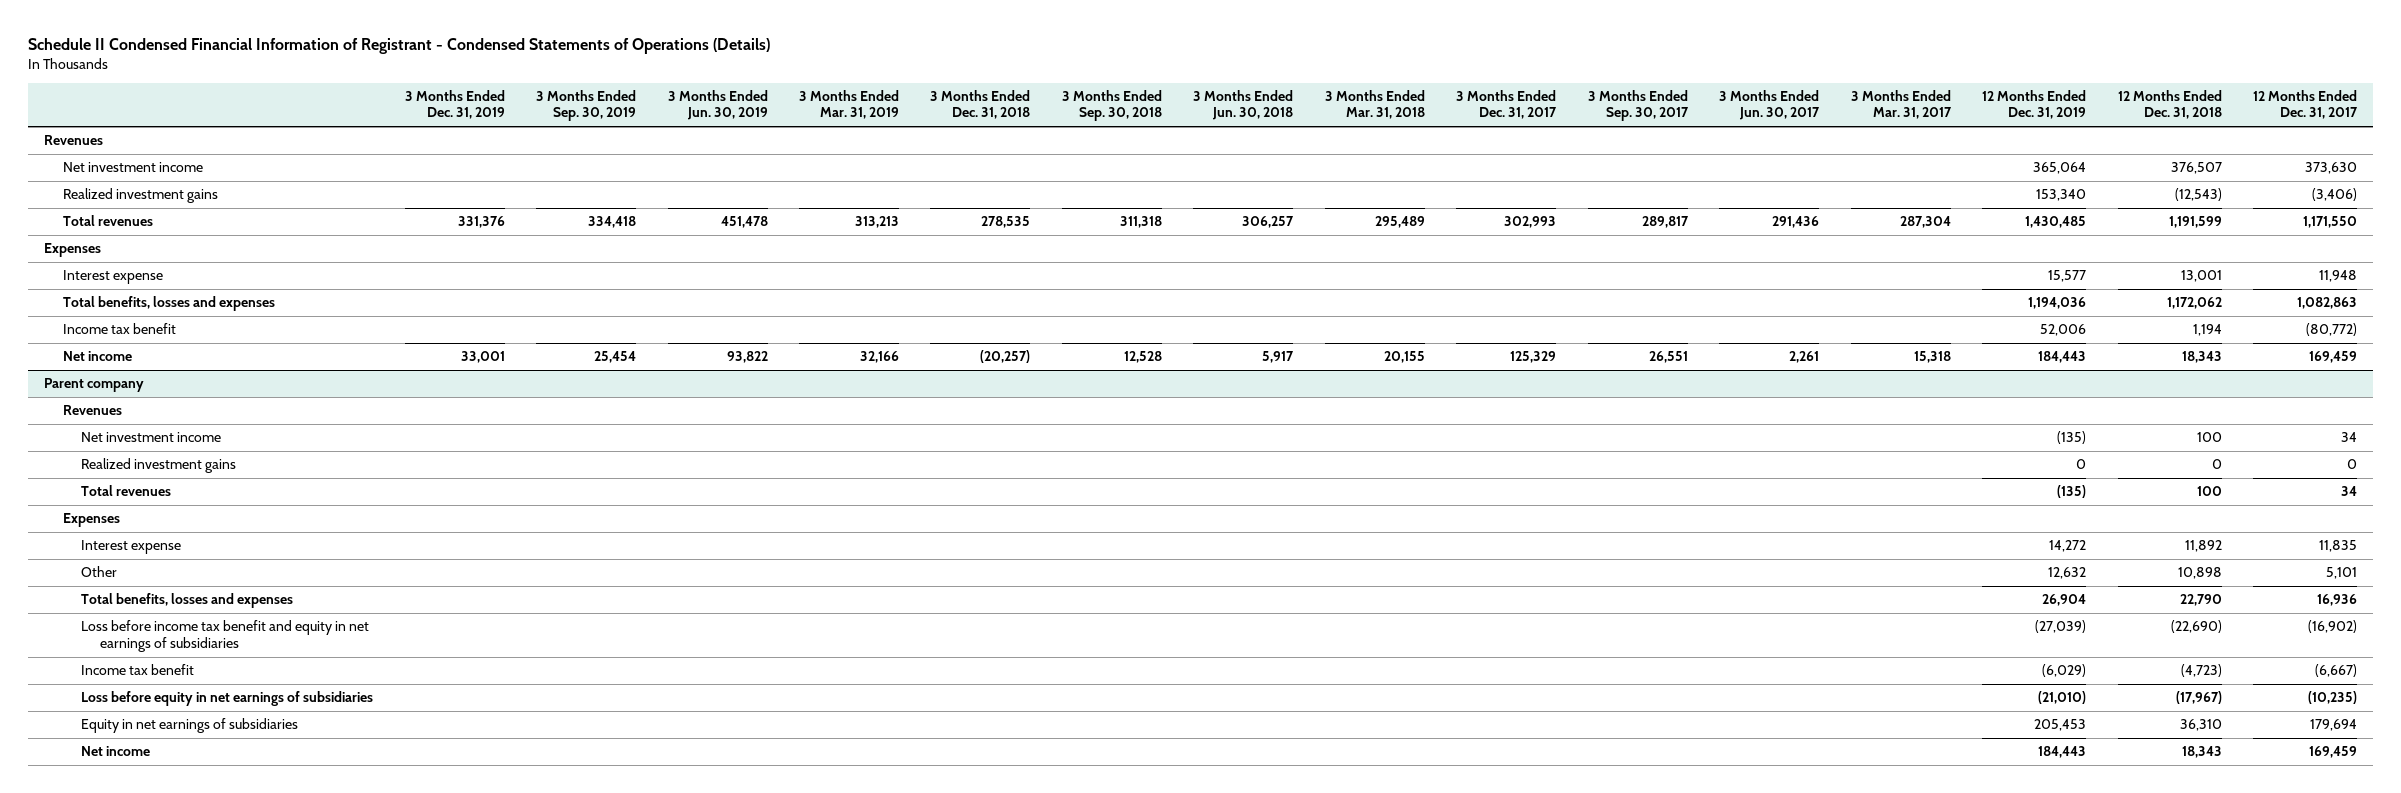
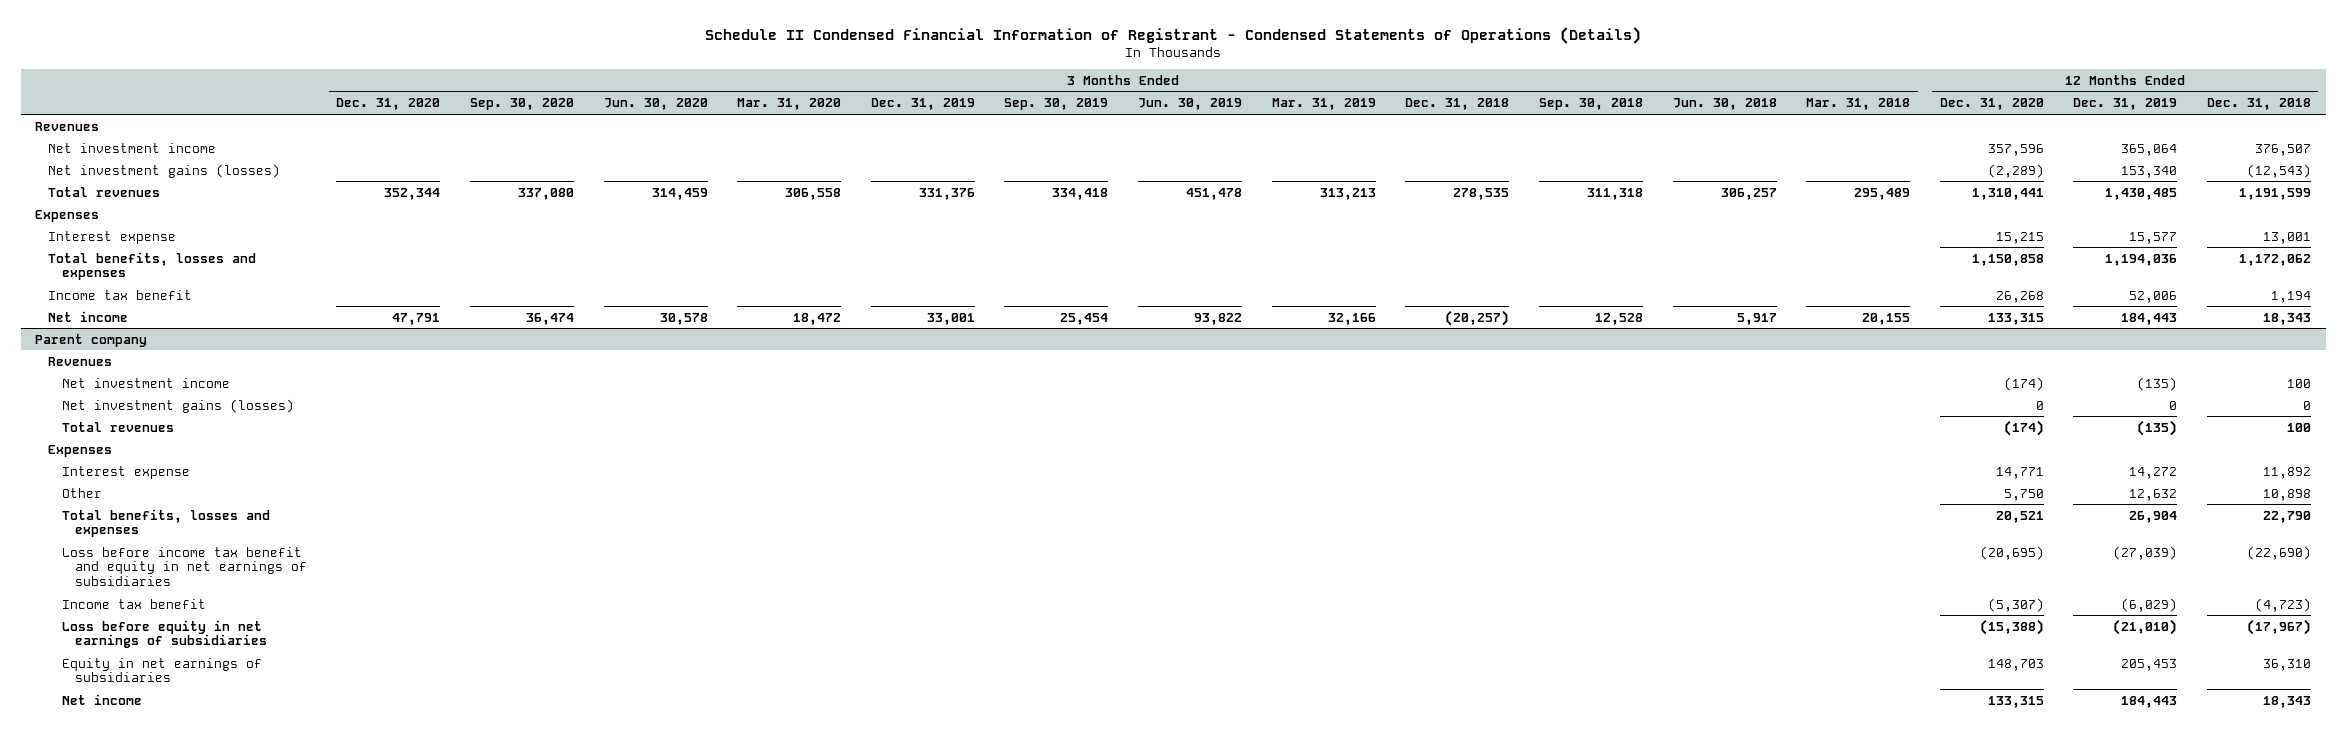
- | 3 Months Ended Dec. 31, 2019 | 3 Months Ended Sep. 30, 2019 | 3 Months Ended Jun. 30, 2019 | 3 Months Ended Mar. 31, 2019 | 3 Months Ended Dec. 31, 2018 | 3 Months Ended Sep. 30, 2018 | 3 Months Ended Jun. 30, 2018 | 3 Months Ended Mar. 31, 2018 | 3 Months Ended Dec. 31, 2017 | 3 Months Ended Sep. 30, 2017 | 3 Months Ended Jun. 30, 2017 | 3 Months Ended Mar. 31, 2017 | 12 Months Ended Dec. 31, 2019 | 12 Months Ended Dec. 31, 2018 | 12 Months Ended Dec. 31, 2017
+ | 3 Months Ended Dec. 31, 2020 | 3 Months Ended Sep. 30, 2020 | 3 Months Ended Jun. 30, 2020 | 3 Months Ended Mar. 31, 2020 | 3 Months Ended Dec. 31, 2019 | 3 Months Ended Sep. 30, 2019 | 3 Months Ended Jun. 30, 2019 | 3 Months Ended Mar. 31, 2019 | 3 Months Ended Dec. 31, 2018 | 3 Months Ended Sep. 30, 2018 | 3 Months Ended Jun. 30, 2018 | 3 Months Ended Mar. 31, 2018 | 12 Months Ended Dec. 31, 2020 | 12 Months Ended Dec. 31, 2019 | 12 Months Ended Dec. 31, 2018
- Realized investment gains | | | | | | | | | | | | | 153,340 | (12,543) | (3,406)
+ Net investment gains (losses) | | | | | | | | | | | | | (2,289) | 153,340 | (12,543)
@ Parent company
- Realized investment gains | | | | | | | | | | | | | 0 | 0 | 0
+ Net investment gains (losses) | | | | | | | | | | | | | 0 | 0 | 0

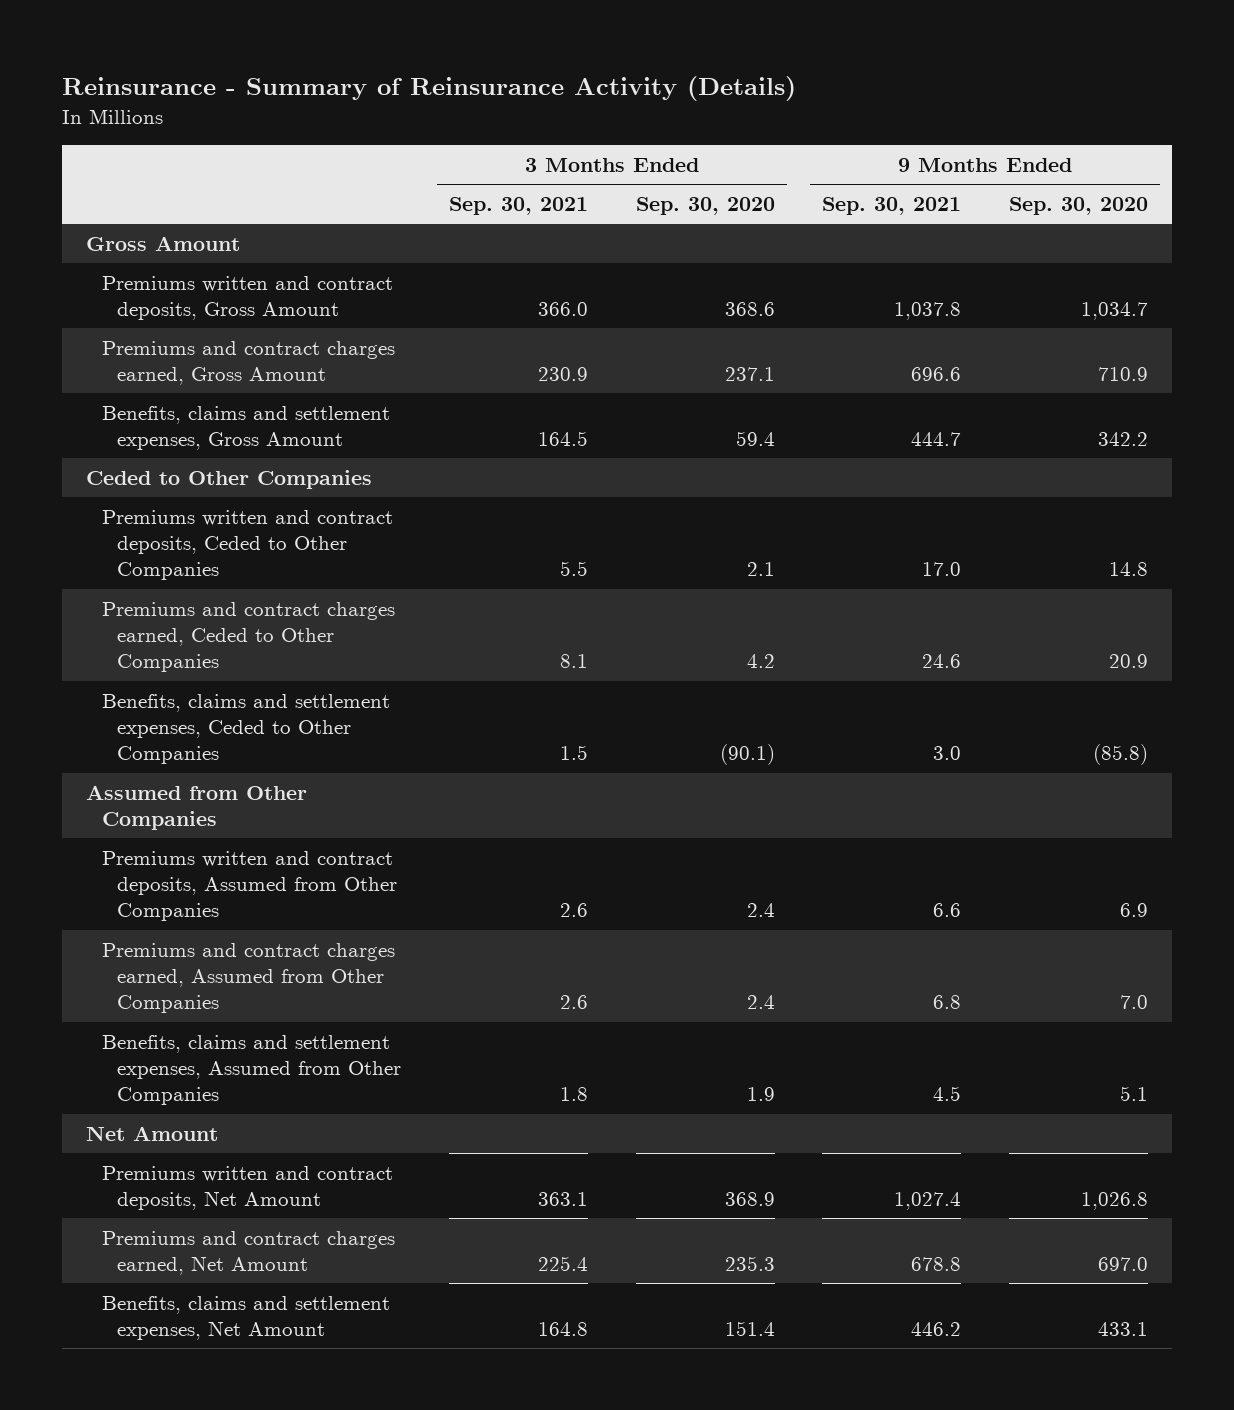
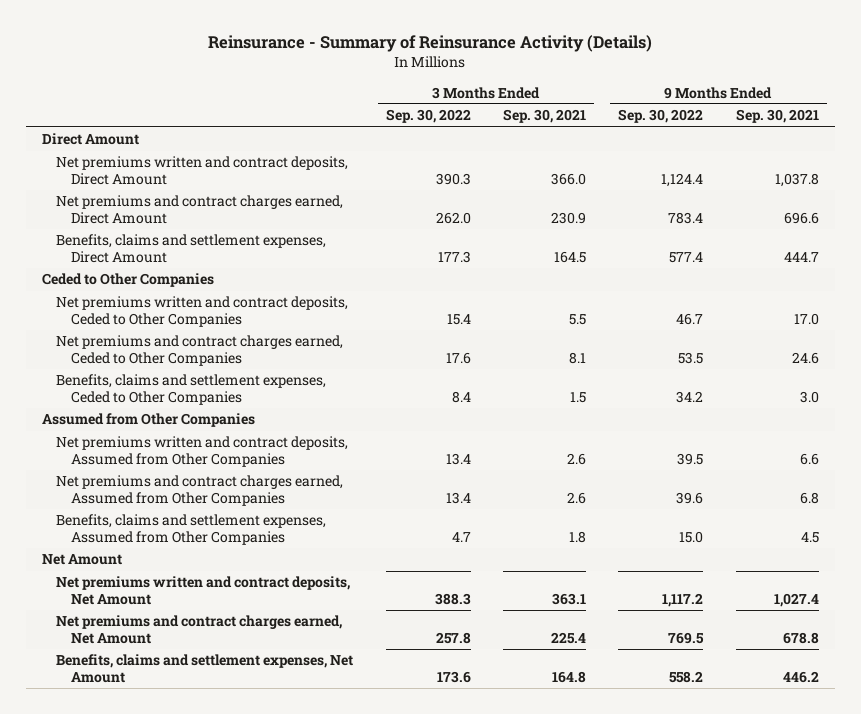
- | 3 Months Ended Sep. 30, 2021 | 3 Months Ended Sep. 30, 2020 | 9 Months Ended Sep. 30, 2021 | 9 Months Ended Sep. 30, 2020
+ | 3 Months Ended Sep. 30, 2022 | 3 Months Ended Sep. 30, 2021 | 9 Months Ended Sep. 30, 2022 | 9 Months Ended Sep. 30, 2021
- Gross Amount
- Premiums written and contract deposits, Gross Amount | 366.0 | 368.6 | 1,037.8 | 1,034.7
- Premiums and contract charges earned, Gross Amount | 230.9 | 237.1 | 696.6 | 710.9
- Benefits, claims and settlement expenses, Gross Amount | 164.5 | 59.4 | 444.7 | 342.2
+ Direct Amount
+ Net premiums written and contract deposits, Direct Amount | 390.3 | 366.0 | 1,124.4 | 1,037.8
+ Net premiums and contract charges earned, Direct Amount | 262.0 | 230.9 | 783.4 | 696.6
+ Benefits, claims and settlement expenses, Direct Amount | 177.3 | 164.5 | 577.4 | 444.7
- Premiums written and contract deposits, Ceded to Other Companies | 5.5 | 2.1 | 17.0 | 14.8
- Premiums and contract charges earned, Ceded to Other Companies | 8.1 | 4.2 | 24.6 | 20.9
+ Net premiums written and contract deposits, Ceded to Other Companies | 15.4 | 5.5 | 46.7 | 17.0
+ Net premiums and contract charges earned, Ceded to Other Companies | 17.6 | 8.1 | 53.5 | 24.6
- Premiums written and contract deposits, Assumed from Other Companies | 2.6 | 2.4 | 6.6 | 6.9
- Premiums and contract charges earned, Assumed from Other Companies | 2.6 | 2.4 | 6.8 | 7.0
+ Net premiums written and contract deposits, Assumed from Other Companies | 13.4 | 2.6 | 39.5 | 6.6
+ Net premiums and contract charges earned, Assumed from Other Companies | 13.4 | 2.6 | 39.6 | 6.8
- Premiums written and contract deposits, Net Amount | 363.1 | 368.9 | 1,027.4 | 1,026.8
- Premiums and contract charges earned, Net Amount | 225.4 | 235.3 | 678.8 | 697.0
+ Net premiums written and contract deposits, Net Amount | 388.3 | 363.1 | 1,117.2 | 1,027.4
+ Net premiums and contract charges earned, Net Amount | 257.8 | 225.4 | 769.5 | 678.8

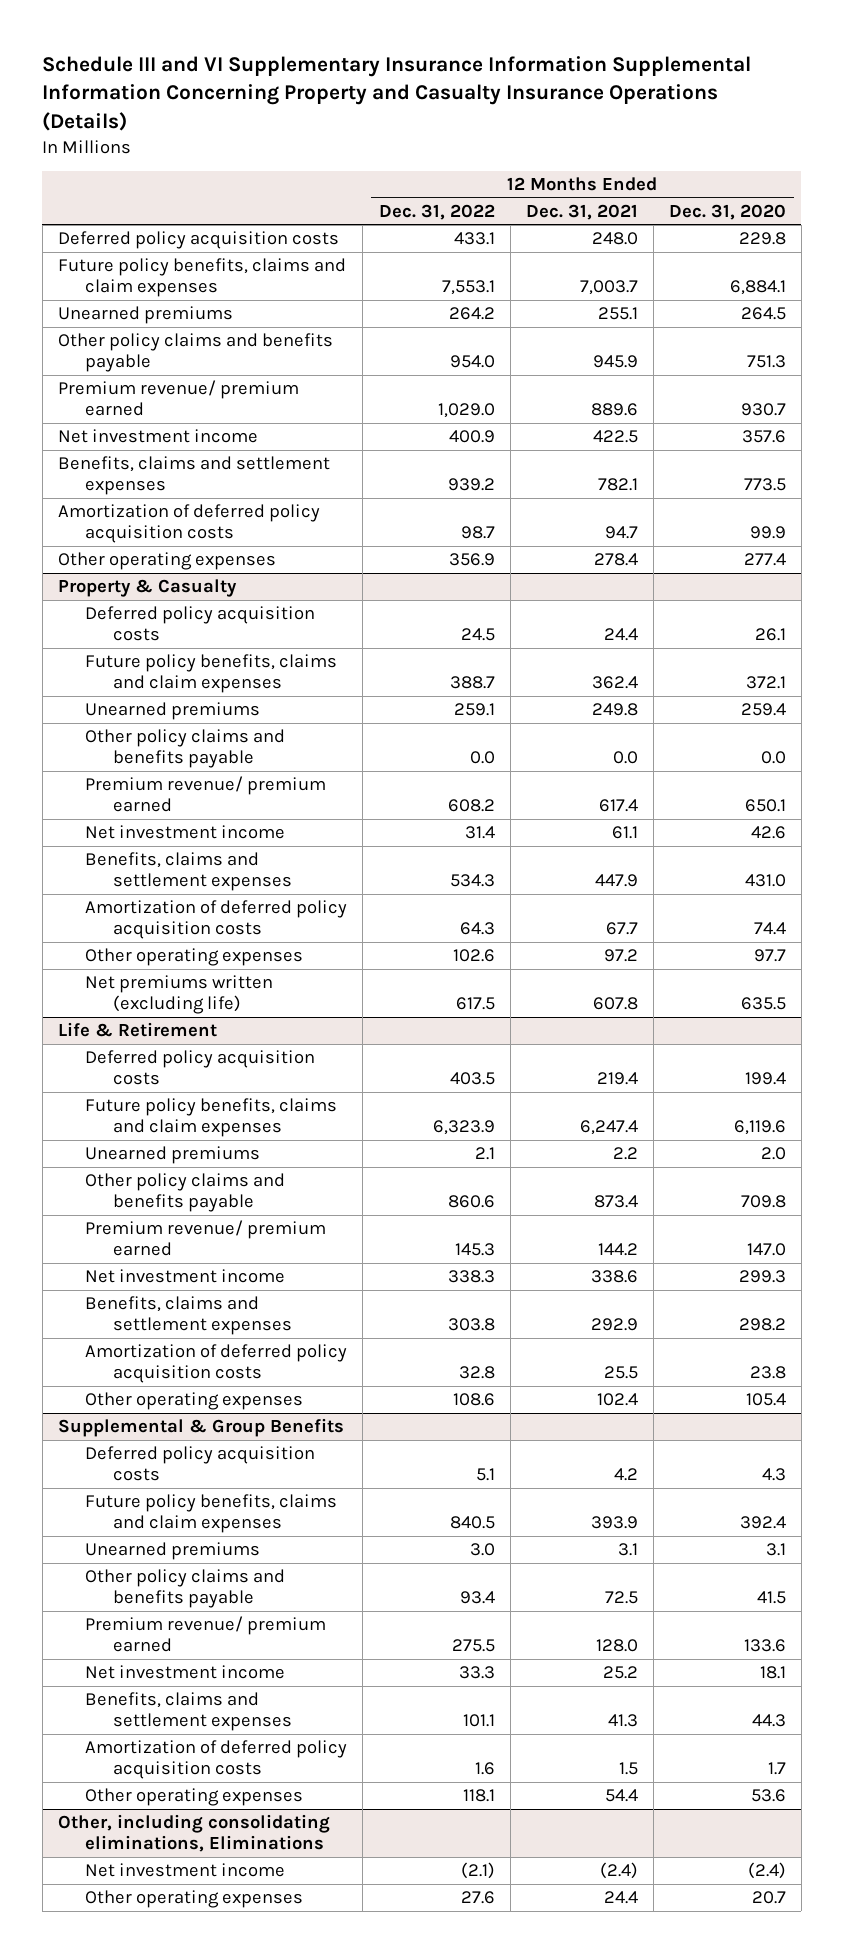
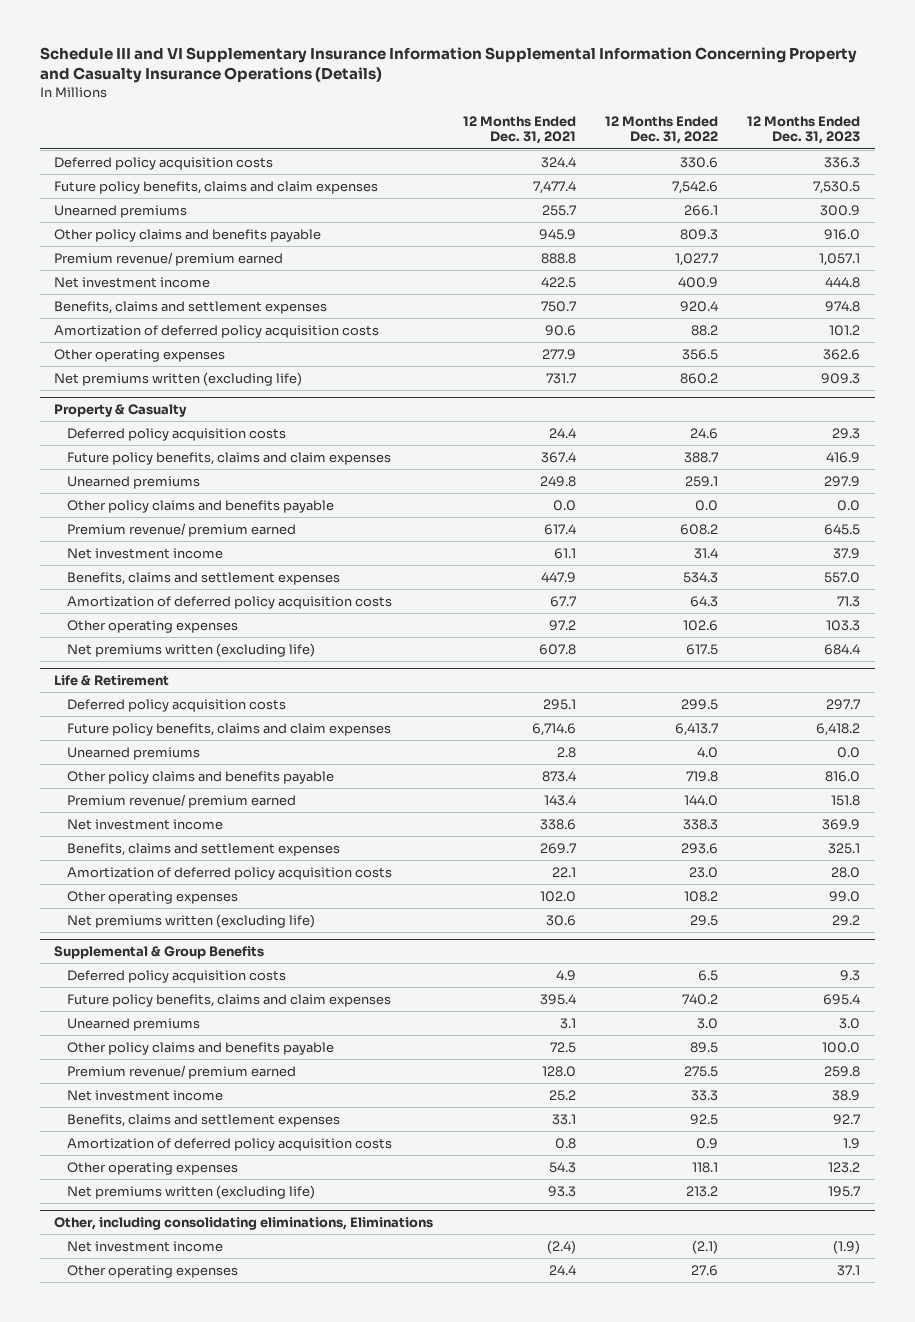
- | 12 Months Ended Dec. 31, 2022 | 12 Months Ended Dec. 31, 2021 | 12 Months Ended Dec. 31, 2020
+ | 12 Months Ended Dec. 31, 2021 | 12 Months Ended Dec. 31, 2022 | 12 Months Ended Dec. 31, 2023
- Deferred policy acquisition costs | 433.1 | 248.0 | 229.8
- Future policy benefits, claims and claim expenses | 7,553.1 | 7,003.7 | 6,884.1
- Unearned premiums | 264.2 | 255.1 | 264.5
- Other policy claims and benefits payable | 954.0 | 945.9 | 751.3
- Premium revenue/ premium earned | 1,029.0 | 889.6 | 930.7
+ Deferred policy acquisition costs | 324.4 | 330.6 | 336.3
+ Future policy benefits, claims and claim expenses | 7,477.4 | 7,542.6 | 7,530.5
+ Unearned premiums | 255.7 | 266.1 | 300.9
+ Other policy claims and benefits payable | 945.9 | 809.3 | 916.0
+ Premium revenue/ premium earned | 888.8 | 1,027.7 | 1,057.1
- Benefits, claims and settlement expenses | 939.2 | 782.1 | 773.5
- Amortization of deferred policy acquisition costs | 98.7 | 94.7 | 99.9
- Other operating expenses | 356.9 | 278.4 | 277.4
+ Benefits, claims and settlement expenses | 750.7 | 920.4 | 974.8
+ Amortization of deferred policy acquisition costs | 90.6 | 88.2 | 101.2
+ Other operating expenses | 277.9 | 356.5 | 362.6
+ Net premiums written (excluding life) | 731.7 | 860.2 | 909.3
@ Property & Casualty
- Deferred policy acquisition costs | 24.5 | 24.4 | 26.1
- Future policy benefits, claims and claim expenses | 388.7 | 362.4 | 372.1
+ Deferred policy acquisition costs | 24.4 | 24.6 | 29.3
+ Future policy benefits, claims and claim expenses | 367.4 | 388.7 | 416.9
@ Life & Retirement
- Deferred policy acquisition costs | 403.5 | 219.4 | 199.4
- Future policy benefits, claims and claim expenses | 6,323.9 | 6,247.4 | 6,119.6
- Unearned premiums | 2.1 | 2.2 | 2.0
- Other policy claims and benefits payable | 860.6 | 873.4 | 709.8
- Premium revenue/ premium earned | 145.3 | 144.2 | 147.0
+ Deferred policy acquisition costs | 295.1 | 299.5 | 297.7
+ Future policy benefits, claims and claim expenses | 6,714.6 | 6,413.7 | 6,418.2
+ Unearned premiums | 2.8 | 4.0 | 0.0
+ Other policy claims and benefits payable | 873.4 | 719.8 | 816.0
+ Premium revenue/ premium earned | 143.4 | 144.0 | 151.8
- Benefits, claims and settlement expenses | 303.8 | 292.9 | 298.2
- Amortization of deferred policy acquisition costs | 32.8 | 25.5 | 23.8
- Other operating expenses | 108.6 | 102.4 | 105.4
+ Benefits, claims and settlement expenses | 269.7 | 293.6 | 325.1
+ Amortization of deferred policy acquisition costs | 22.1 | 23.0 | 28.0
+ Other operating expenses | 102.0 | 108.2 | 99.0
+ Net premiums written (excluding life) | 30.6 | 29.5 | 29.2
@ Supplemental & Group Benefits
- Deferred policy acquisition costs | 5.1 | 4.2 | 4.3
- Future policy benefits, claims and claim expenses | 840.5 | 393.9 | 392.4
+ Deferred policy acquisition costs | 4.9 | 6.5 | 9.3
+ Future policy benefits, claims and claim expenses | 395.4 | 740.2 | 695.4
- Other policy claims and benefits payable | 93.4 | 72.5 | 41.5
+ Other policy claims and benefits payable | 72.5 | 89.5 | 100.0
- Benefits, claims and settlement expenses | 101.1 | 41.3 | 44.3
- Amortization of deferred policy acquisition costs | 1.6 | 1.5 | 1.7
- Other operating expenses | 118.1 | 54.4 | 53.6
+ Benefits, claims and settlement expenses | 33.1 | 92.5 | 92.7
+ Amortization of deferred policy acquisition costs | 0.8 | 0.9 | 1.9
+ Other operating expenses | 54.3 | 118.1 | 123.2
+ Net premiums written (excluding life) | 93.3 | 213.2 | 195.7

